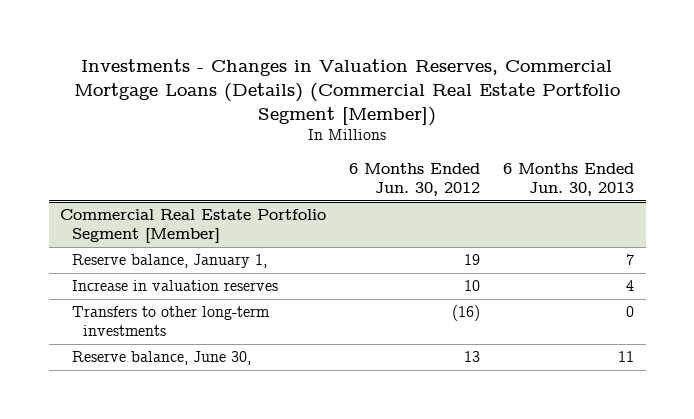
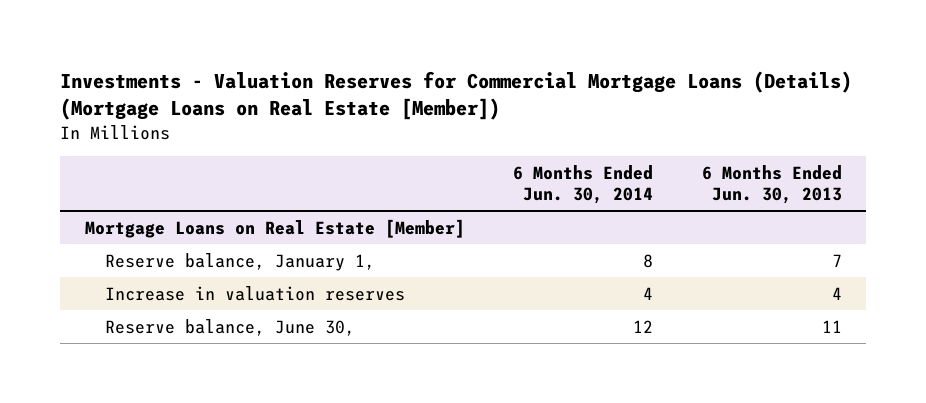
- Investments - Changes in Valuation Reserves, Commercial Mortgage Loans (Details) (Commercial Real Estate Portfolio Segment [Member])
+ Investments - Valuation Reserves for Commercial Mortgage Loans (Details) (Mortgage Loans on Real Estate [Member])
- | 6 Months Ended Jun. 30, 2012 | 6 Months Ended Jun. 30, 2013
+ | 6 Months Ended Jun. 30, 2014 | 6 Months Ended Jun. 30, 2013
- Commercial Real Estate Portfolio Segment [Member]
+ Mortgage Loans on Real Estate [Member]
- Transfers to other long-term investments | (16) | 0

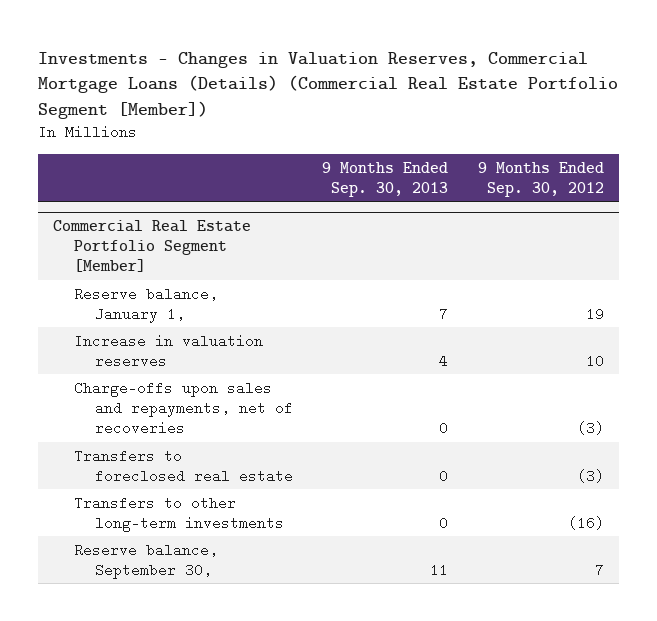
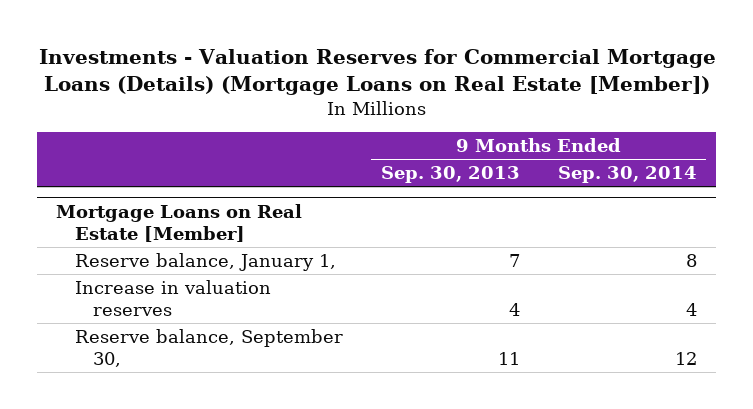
- Investments - Changes in Valuation Reserves, Commercial Mortgage Loans (Details) (Commercial Real Estate Portfolio Segment [Member])
+ Investments - Valuation Reserves for Commercial Mortgage Loans (Details) (Mortgage Loans on Real Estate [Member])
- | 9 Months Ended Sep. 30, 2013 | 9 Months Ended Sep. 30, 2012
+ | 9 Months Ended Sep. 30, 2013 | 9 Months Ended Sep. 30, 2014
- Commercial Real Estate Portfolio Segment [Member]
+ Mortgage Loans on Real Estate [Member]
- Charge-offs upon sales and repayments, net of recoveries | 0 | (3)
- Transfers to foreclosed real estate | 0 | (3)
- Transfers to other long-term investments | 0 | (16)

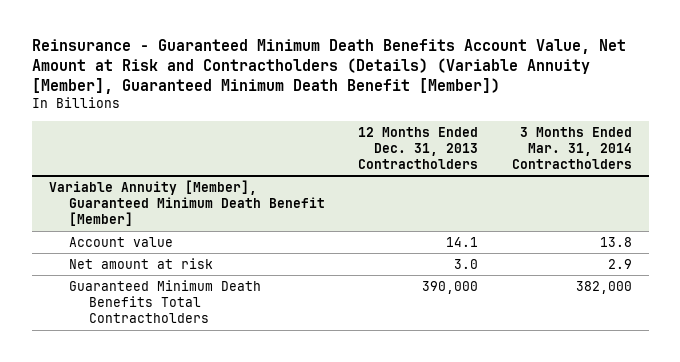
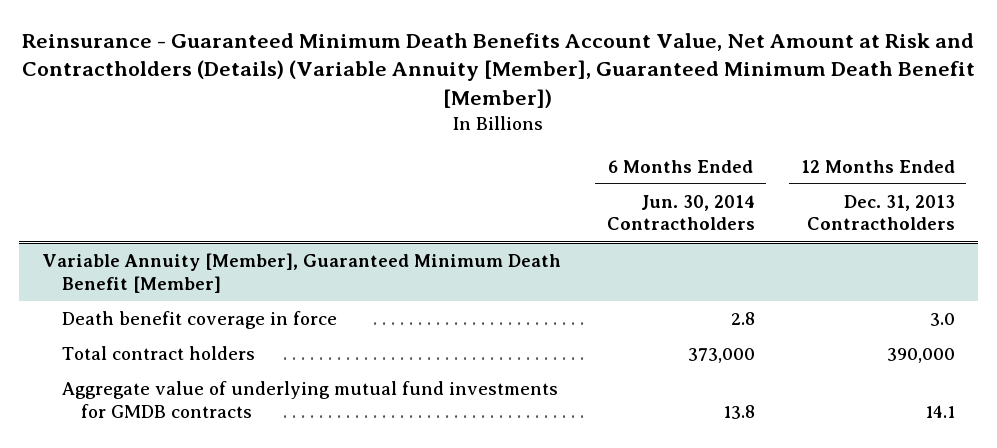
- | 12 Months Ended Dec. 31, 2013 Contractholders | 3 Months Ended Mar. 31, 2014 Contractholders
+ | 6 Months Ended Jun. 30, 2014 Contractholders | 12 Months Ended Dec. 31, 2013 Contractholders
@ Variable Annuity [Member], Guaranteed Minimum Death Benefit [Member]
- Account value | 14.1 | 13.8
- Net amount at risk | 3.0 | 2.9
- Guaranteed Minimum Death Benefits Total Contractholders | 390,000 | 382,000
+ Death benefit coverage in force | 2.8 | 3.0
+ Total contract holders | 373,000 | 390,000
+ Aggregate value of underlying mutual fund investments for GMDB contracts | 13.8 | 14.1

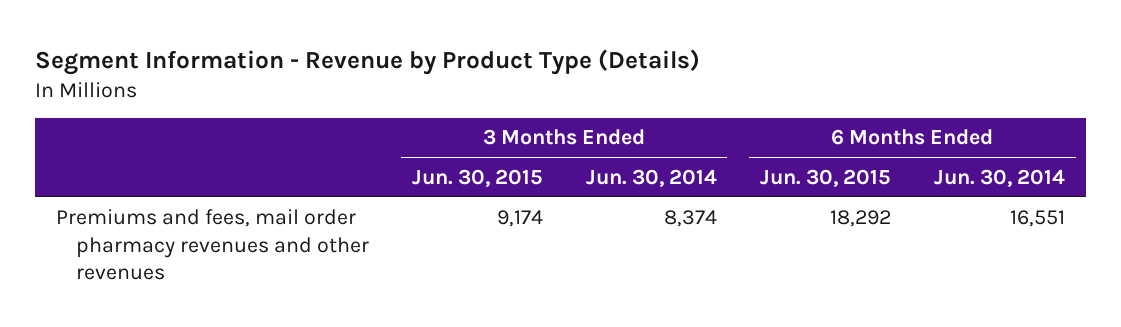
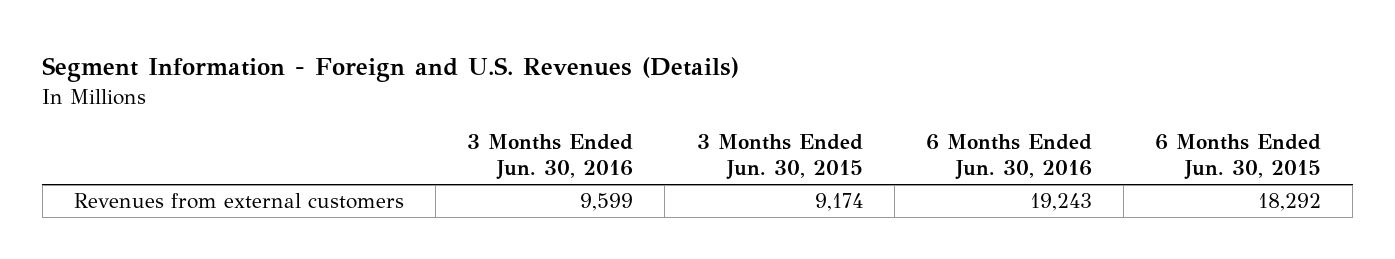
- Segment Information - Revenue by Product Type (Details)
+ Segment Information - Foreign and U.S. Revenues (Details)
- | 3 Months Ended Jun. 30, 2015 | 3 Months Ended Jun. 30, 2014 | 6 Months Ended Jun. 30, 2015 | 6 Months Ended Jun. 30, 2014
+ | 3 Months Ended Jun. 30, 2016 | 3 Months Ended Jun. 30, 2015 | 6 Months Ended Jun. 30, 2016 | 6 Months Ended Jun. 30, 2015
- Premiums and fees, mail order pharmacy revenues and other revenues | 9,174 | 8,374 | 18,292 | 16,551
+ Revenues from external customers | 9,599 | 9,174 | 19,243 | 18,292

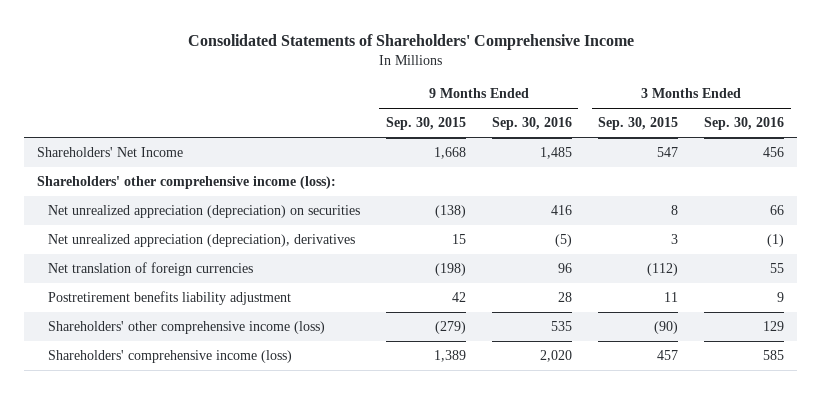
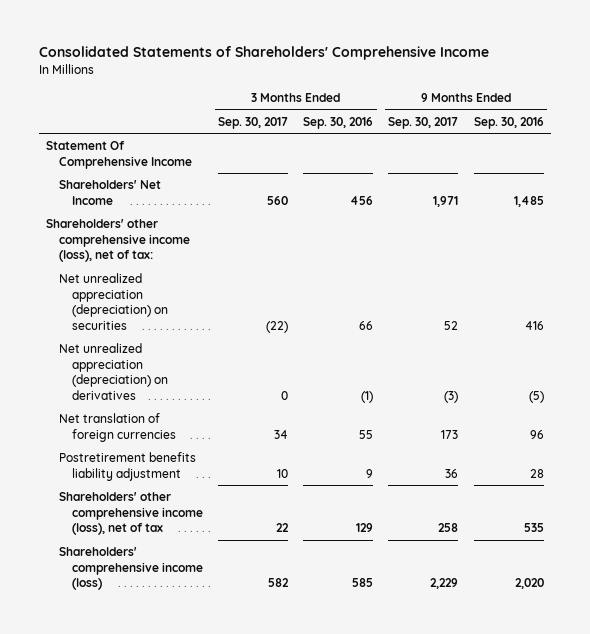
- | 9 Months Ended Sep. 30, 2015 | 9 Months Ended Sep. 30, 2016 | 3 Months Ended Sep. 30, 2015 | 3 Months Ended Sep. 30, 2016
+ | 3 Months Ended Sep. 30, 2017 | 3 Months Ended Sep. 30, 2016 | 9 Months Ended Sep. 30, 2017 | 9 Months Ended Sep. 30, 2016
+ Statement Of Comprehensive Income
- Shareholders' other comprehensive income (loss):
+ Shareholders' other comprehensive income (loss), net of tax:
- Net unrealized appreciation (depreciation), derivatives | 15 | (5) | 3 | (1)
+ Net unrealized appreciation (depreciation) on derivatives | 0 | (1) | (3) | (5)
- Shareholders' other comprehensive income (loss) | (279) | 535 | (90) | 129
+ Shareholders' other comprehensive income (loss), net of tax | 22 | 129 | 258 | 535

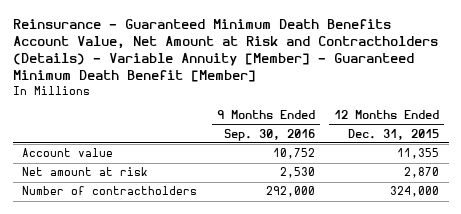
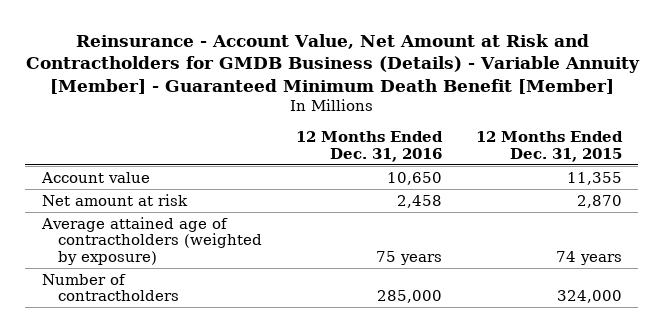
- Reinsurance - Guaranteed Minimum Death Benefits Account Value, Net Amount at Risk and Contractholders (Details) - Variable Annuity [Member] - Guaranteed Minimum Death Benefit [Member]
+ Reinsurance - Account Value, Net Amount at Risk and Contractholders for GMDB Business (Details) - Variable Annuity [Member] - Guaranteed Minimum Death Benefit [Member]
- | 9 Months Ended Sep. 30, 2016 | 12 Months Ended Dec. 31, 2015
+ | 12 Months Ended Dec. 31, 2016 | 12 Months Ended Dec. 31, 2015
+ Average attained age of contractholders (weighted by exposure) | 75 years | 74 years

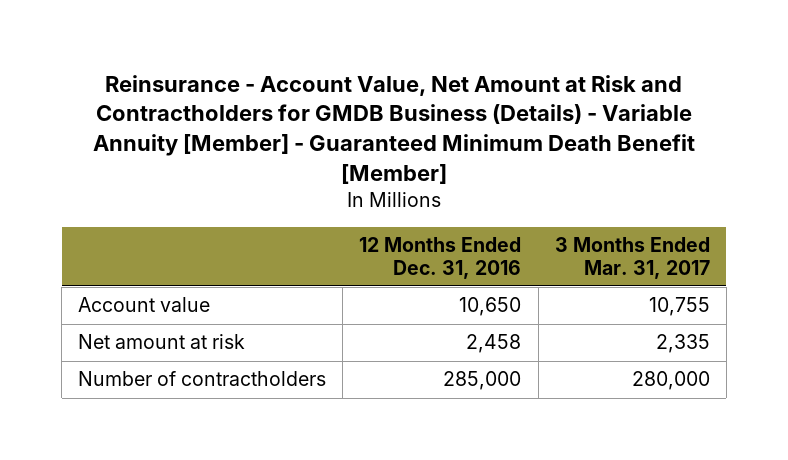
- | 12 Months Ended Dec. 31, 2016 | 12 Months Ended Dec. 31, 2015
+ | 12 Months Ended Dec. 31, 2016 | 3 Months Ended Mar. 31, 2017
- Average attained age of contractholders (weighted by exposure) | 75 years | 74 years

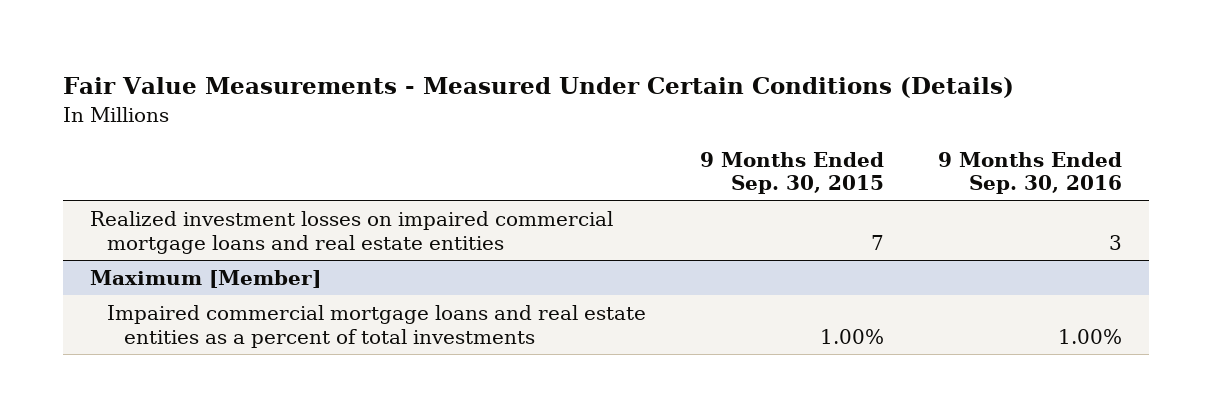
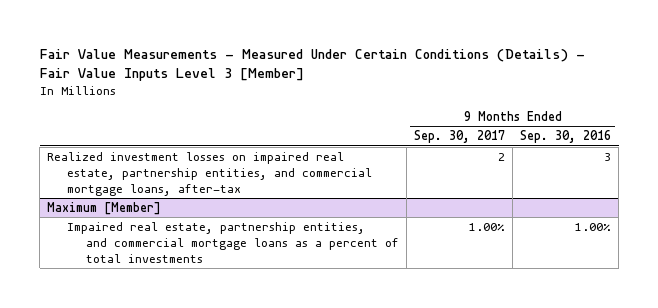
- Fair Value Measurements - Measured Under Certain Conditions (Details)
+ Fair Value Measurements - Measured Under Certain Conditions (Details) - Fair Value Inputs Level 3 [Member]
- | 9 Months Ended Sep. 30, 2015 | 9 Months Ended Sep. 30, 2016
+ | 9 Months Ended Sep. 30, 2017 | 9 Months Ended Sep. 30, 2016
- Realized investment losses on impaired commercial mortgage loans and real estate entities | 7 | 3
+ Realized investment losses on impaired real estate, partnership entities, and commercial mortgage loans, after-tax | 2 | 3
@ Maximum [Member]
- Impaired commercial mortgage loans and real estate entities as a percent of total investments | 1.00% | 1.00%
+ Impaired real estate, partnership entities, and commercial mortgage loans as a percent of total investments | 1.00% | 1.00%

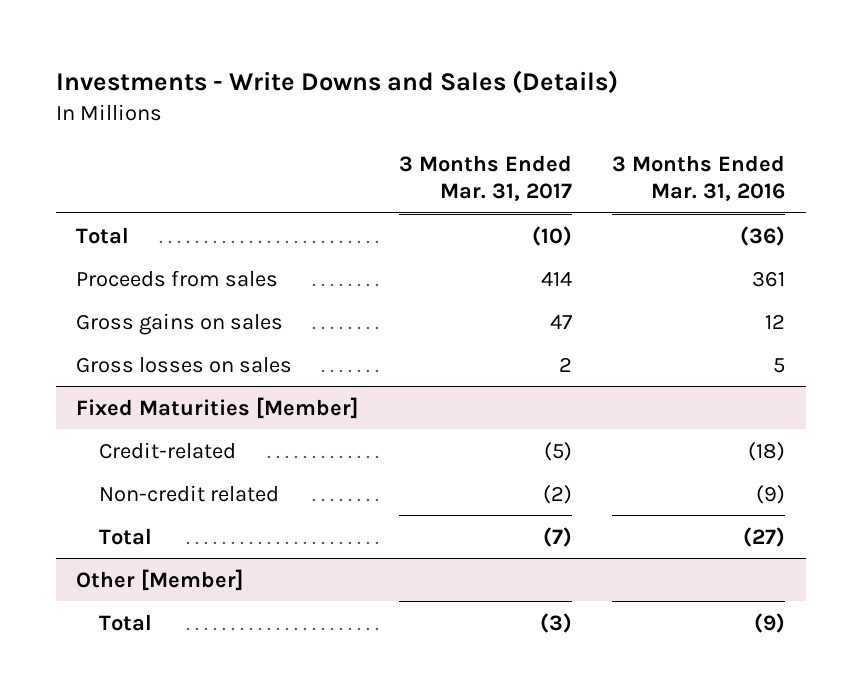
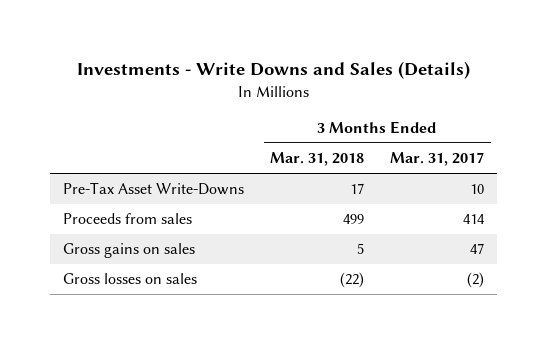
- | 3 Months Ended Mar. 31, 2017 | 3 Months Ended Mar. 31, 2016
+ | 3 Months Ended Mar. 31, 2018 | 3 Months Ended Mar. 31, 2017
- Total | (10) | (36)
+ Pre-Tax Asset Write-Downs | 17 | 10
- Gross losses on sales | 2 | 5
- Fixed Maturities [Member]
- Credit-related | (5) | (18)
- Non-credit related | (2) | (9)
- Total | (7) | (27)
- Other [Member]
- Total | (3) | (9)
+ Gross losses on sales | (22) | (2)

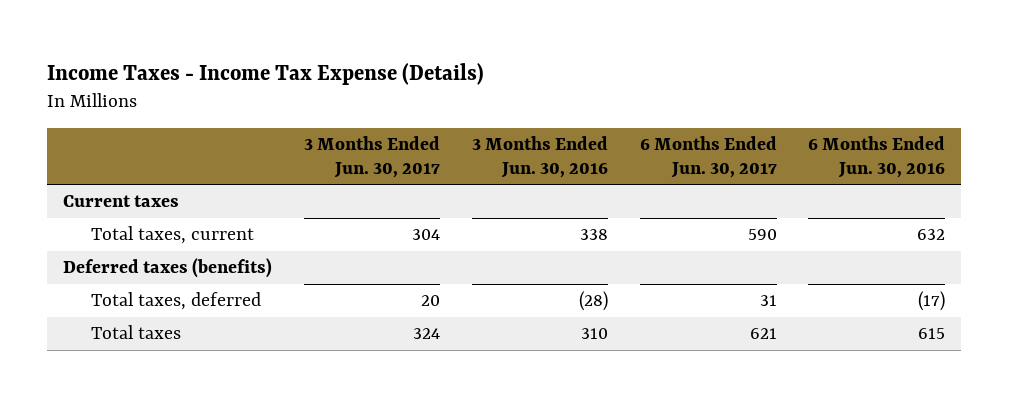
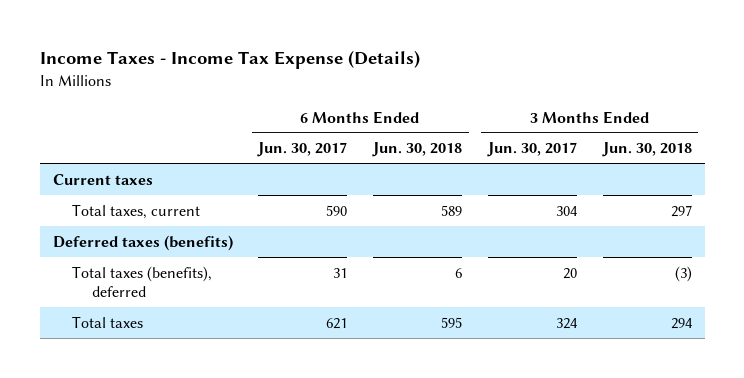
- | 3 Months Ended Jun. 30, 2017 | 3 Months Ended Jun. 30, 2016 | 6 Months Ended Jun. 30, 2017 | 6 Months Ended Jun. 30, 2016
+ | 6 Months Ended Jun. 30, 2017 | 6 Months Ended Jun. 30, 2018 | 3 Months Ended Jun. 30, 2017 | 3 Months Ended Jun. 30, 2018
- Total taxes, deferred | 20 | (28) | 31 | (17)
+ Total taxes (benefits), deferred | 31 | 6 | 20 | (3)

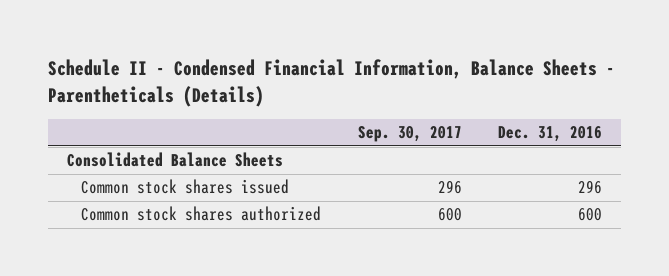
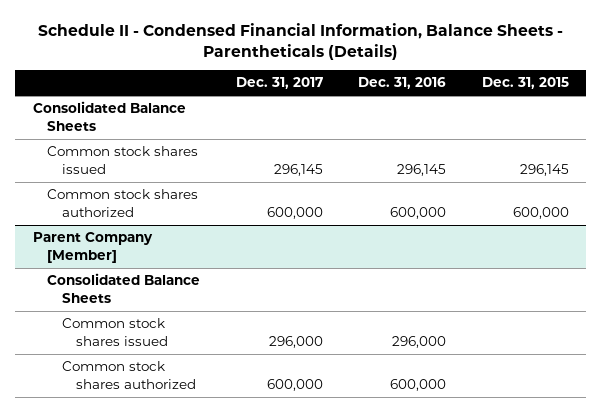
- | Sep. 30, 2017 | Dec. 31, 2016
+ | Dec. 31, 2017 | Dec. 31, 2016 | Dec. 31, 2015
- Common stock shares issued | 296 | 296
- Common stock shares authorized | 600 | 600
+ Common stock shares issued | 296,145 | 296,145 | 296,145
+ Common stock shares authorized | 600,000 | 600,000 | 600,000
+ Parent Company [Member]
+ Consolidated Balance Sheets
+ Common stock shares issued | 296,000 | 296,000 |
+ Common stock shares authorized | 600,000 | 600,000 |

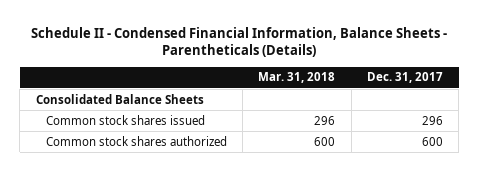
- | Dec. 31, 2017 | Dec. 31, 2016 | Dec. 31, 2015
+ | Mar. 31, 2018 | Dec. 31, 2017
- Common stock shares issued | 296,145 | 296,145 | 296,145
- Common stock shares authorized | 600,000 | 600,000 | 600,000
- Parent Company [Member]
- Consolidated Balance Sheets
- Common stock shares issued | 296,000 | 296,000 |
- Common stock shares authorized | 600,000 | 600,000 |
+ Common stock shares issued | 296 | 296
+ Common stock shares authorized | 600 | 600

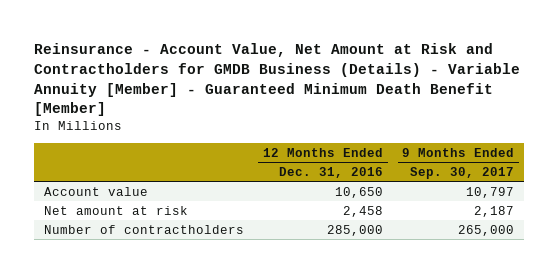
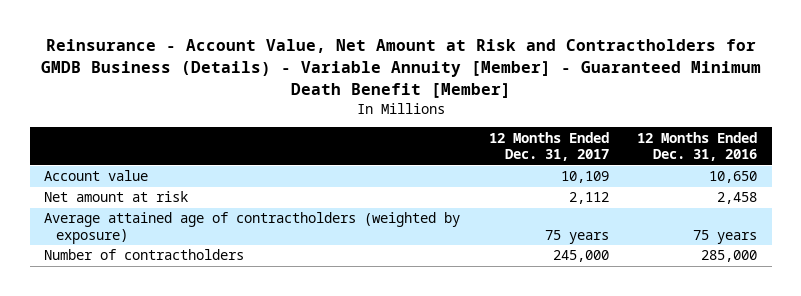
- | 12 Months Ended Dec. 31, 2016 | 9 Months Ended Sep. 30, 2017
+ | 12 Months Ended Dec. 31, 2017 | 12 Months Ended Dec. 31, 2016
+ Average attained age of contractholders (weighted by exposure) | 75 years | 75 years

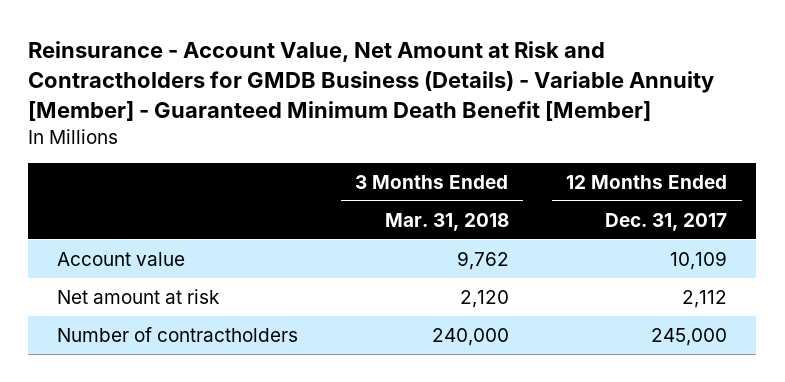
- | 12 Months Ended Dec. 31, 2017 | 12 Months Ended Dec. 31, 2016
+ | 3 Months Ended Mar. 31, 2018 | 12 Months Ended Dec. 31, 2017
- Average attained age of contractholders (weighted by exposure) | 75 years | 75 years

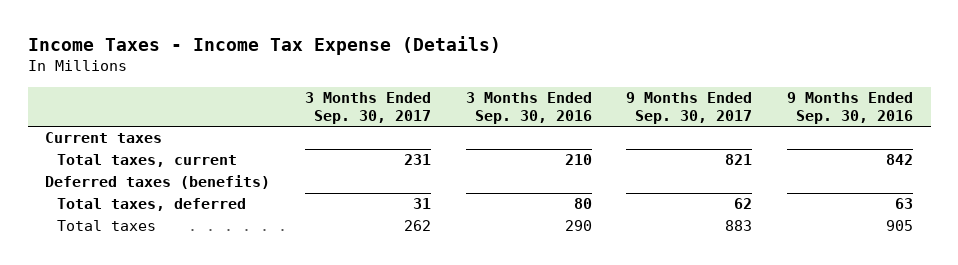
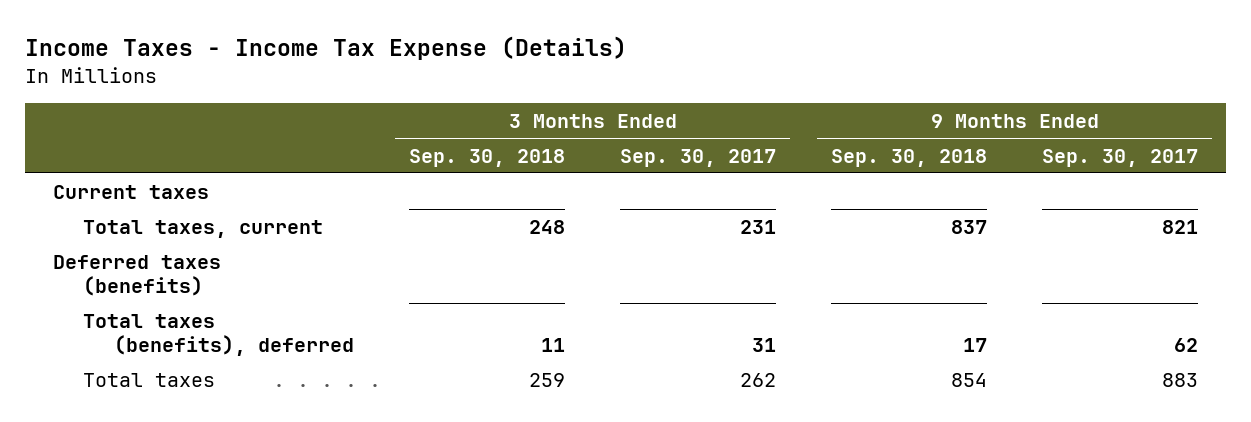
- | 3 Months Ended Sep. 30, 2017 | 3 Months Ended Sep. 30, 2016 | 9 Months Ended Sep. 30, 2017 | 9 Months Ended Sep. 30, 2016
+ | 3 Months Ended Sep. 30, 2018 | 3 Months Ended Sep. 30, 2017 | 9 Months Ended Sep. 30, 2018 | 9 Months Ended Sep. 30, 2017
- Total taxes, deferred | 31 | 80 | 62 | 63
+ Total taxes (benefits), deferred | 11 | 31 | 17 | 62

